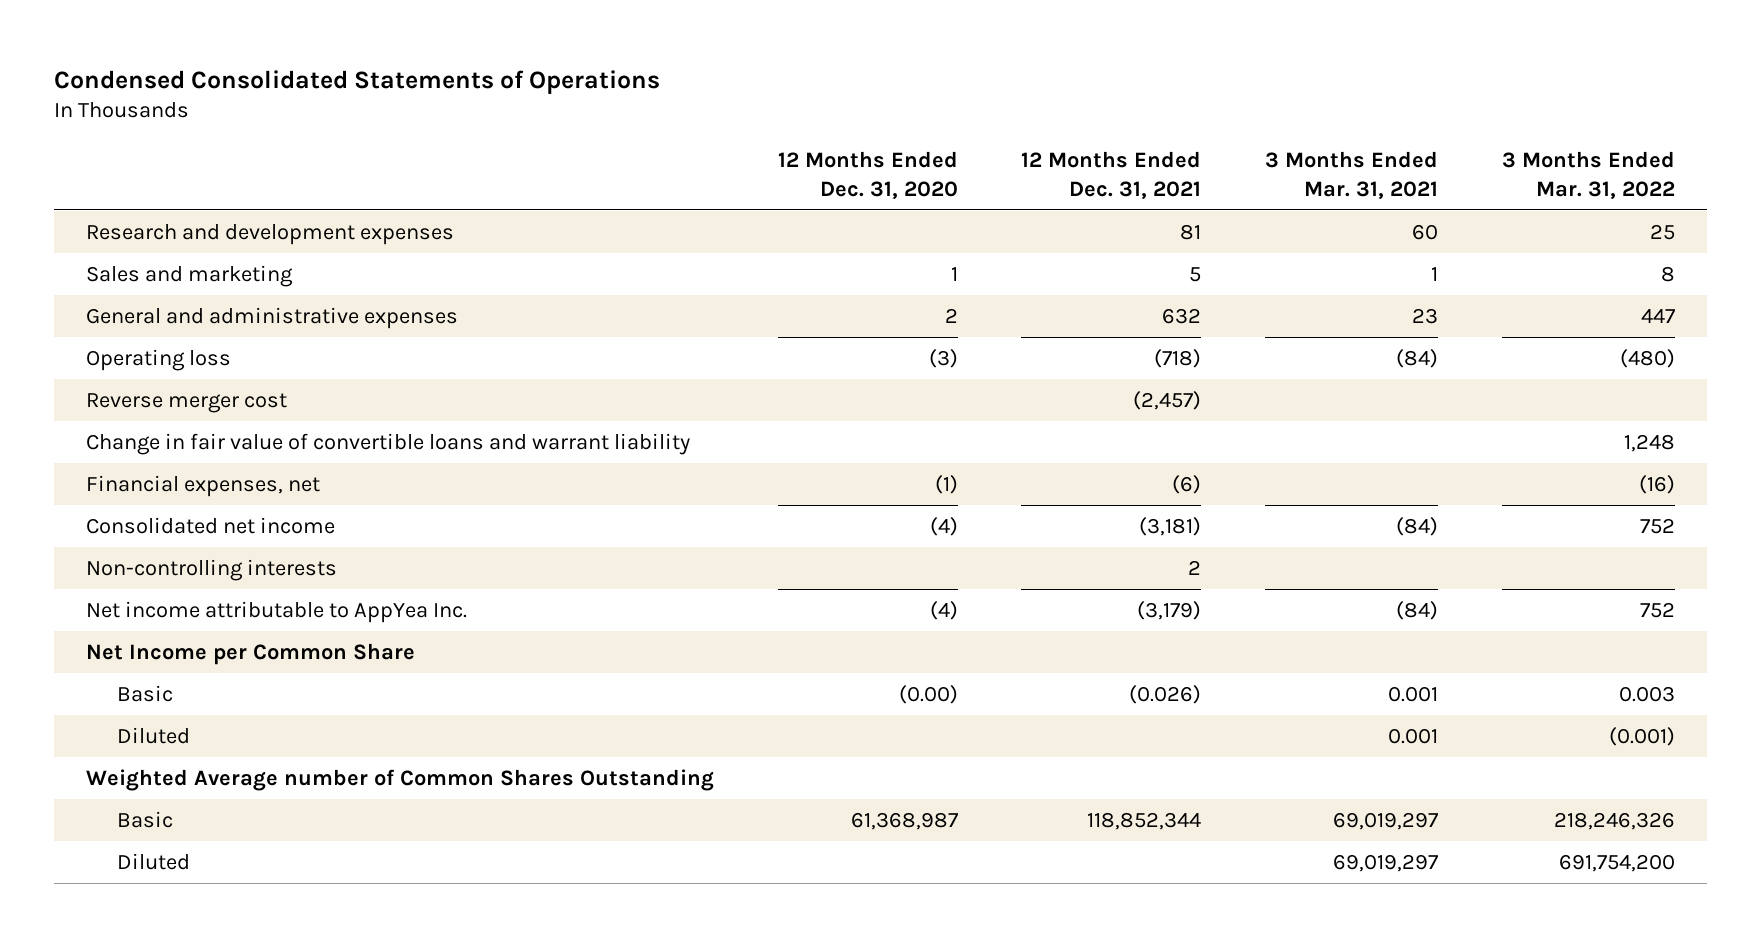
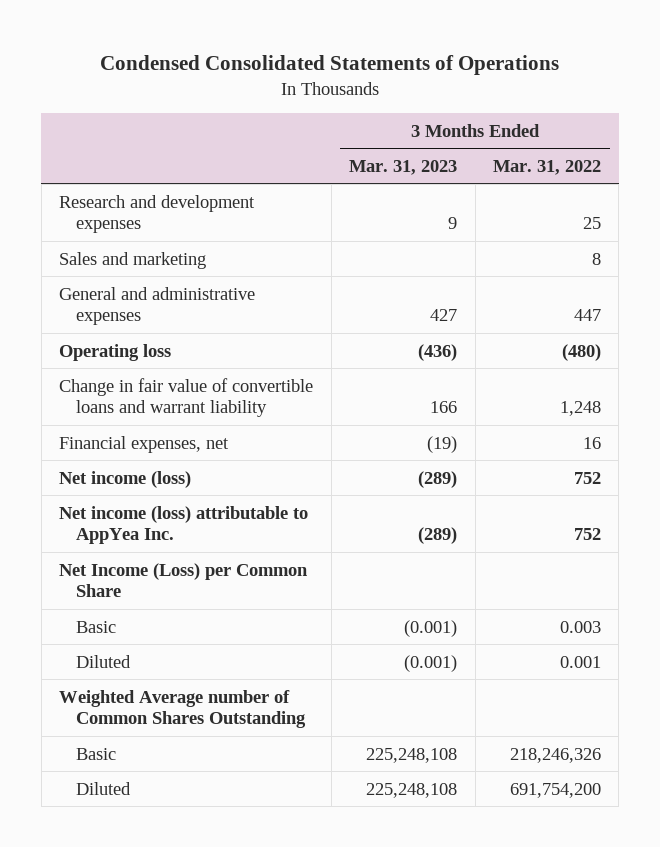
- | 12 Months Ended Dec. 31, 2020 | 12 Months Ended Dec. 31, 2021 | 3 Months Ended Mar. 31, 2021 | 3 Months Ended Mar. 31, 2022
+ | 3 Months Ended Mar. 31, 2023 | 3 Months Ended Mar. 31, 2022
- Reverse merger cost | | (2,457) | |
- Financial expenses, net | (1) | (6) | | (16)
- Consolidated net income | (4) | (3,181) | (84) | 752
- Non-controlling interests | | 2 | |
- Net income attributable to AppYea Inc. | (4) | (3,179) | (84) | 752
- Net Income per Common Share
+ Financial expenses, net | (19) | 16
+ Net income (loss) | (289) | 752
+ Net income (loss) attributable to AppYea Inc. | (289) | 752
+ Net Income (Loss) per Common Share
- Diluted | | | 0.001 | (0.001)
+ Diluted | (0.001) | 0.001

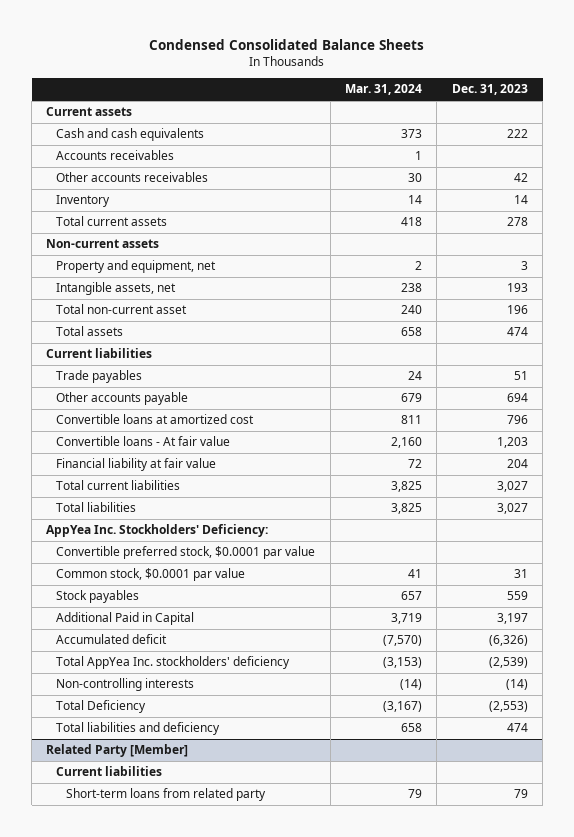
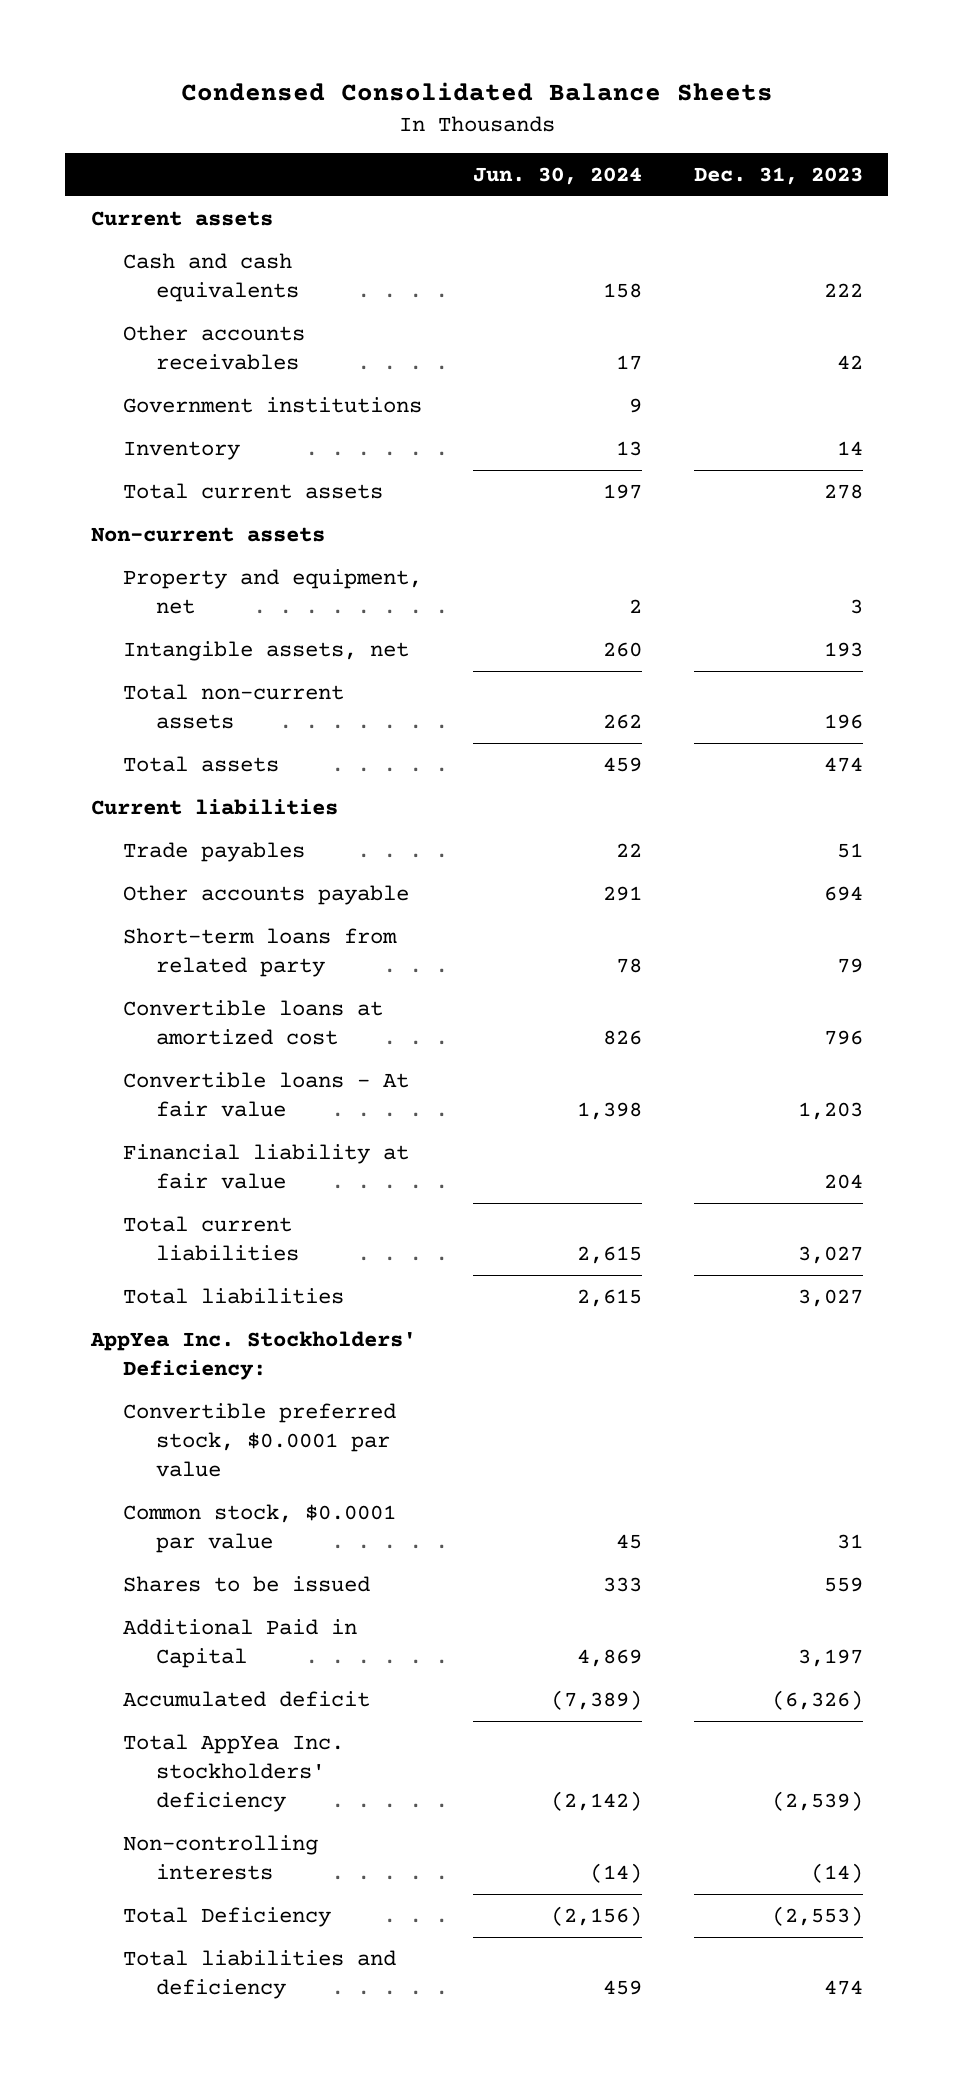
- | Mar. 31, 2024 | Dec. 31, 2023
+ | Jun. 30, 2024 | Dec. 31, 2023
- Accounts receivables | 1 |
+ Government institutions | 9 |
- Total non-current asset | 240 | 196
+ Total non-current assets | 262 | 196
+ Short-term loans from related party | 78 | 79
- Stock payables | 657 | 559
+ Shares to be issued | 333 | 559
- Related Party [Member]
- Current liabilities
- Short-term loans from related party | 79 | 79

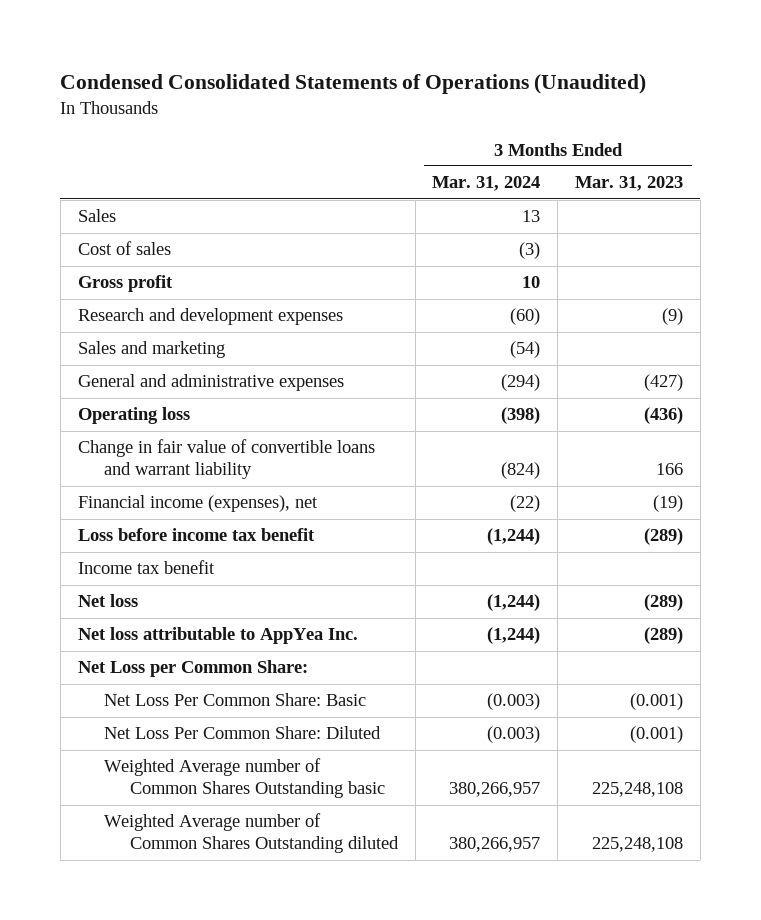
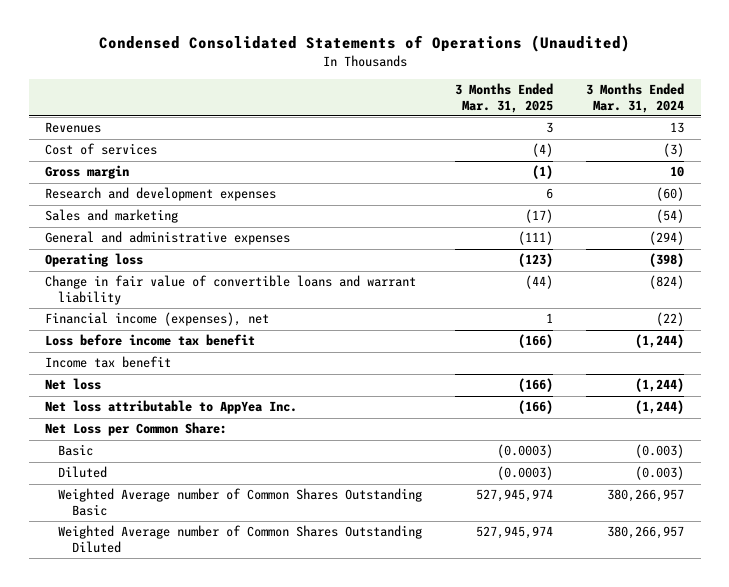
- | 3 Months Ended Mar. 31, 2024 | 3 Months Ended Mar. 31, 2023
+ | 3 Months Ended Mar. 31, 2025 | 3 Months Ended Mar. 31, 2024
- Sales | 13 |
- Cost of sales | (3) |
- Gross profit | 10 |
+ Revenues | 3 | 13
+ Cost of services | (4) | (3)
+ Gross margin | (1) | 10
- Net Loss Per Common Share: Basic | (0.003) | (0.001)
- Net Loss Per Common Share: Diluted | (0.003) | (0.001)
- Weighted Average number of Common Shares Outstanding basic | 380,266,957 | 225,248,108
- Weighted Average number of Common Shares Outstanding diluted | 380,266,957 | 225,248,108
+ Basic | (0.0003) | (0.003)
+ Diluted | (0.0003) | (0.003)
+ Weighted Average number of Common Shares Outstanding Basic | 527,945,974 | 380,266,957
+ Weighted Average number of Common Shares Outstanding Diluted | 527,945,974 | 380,266,957

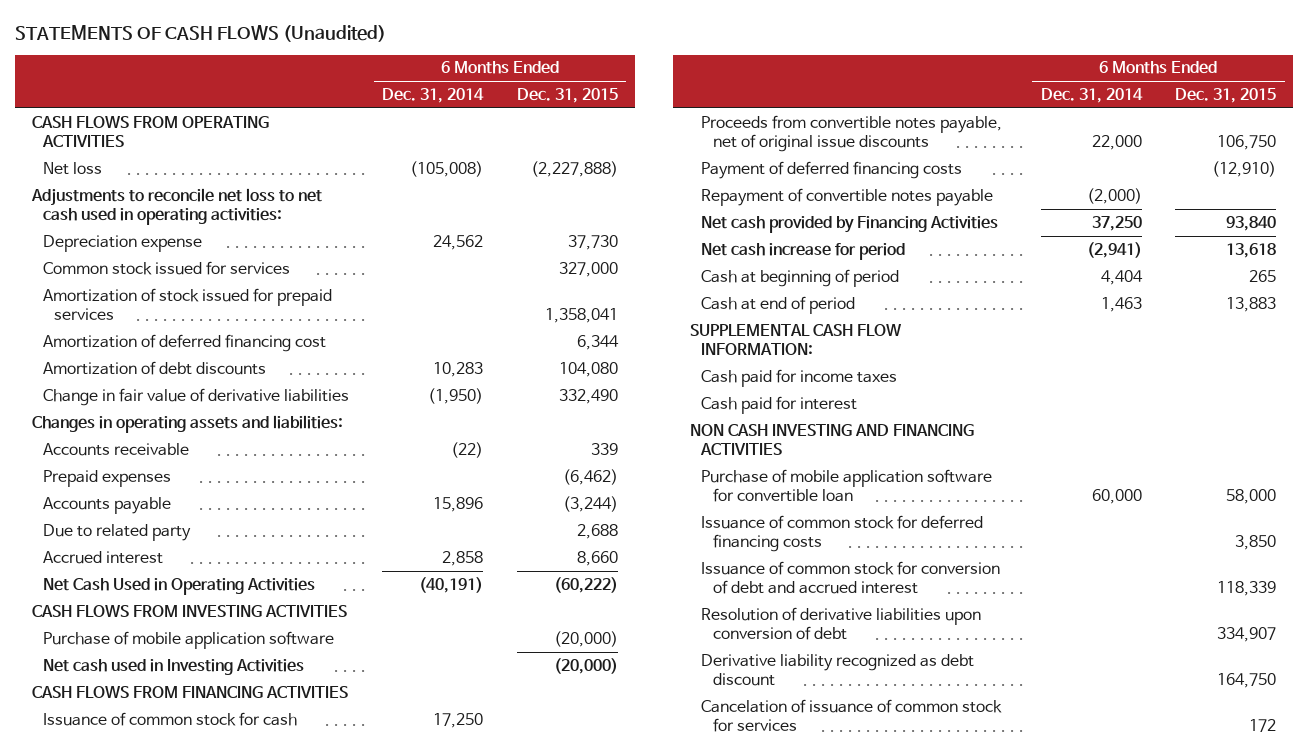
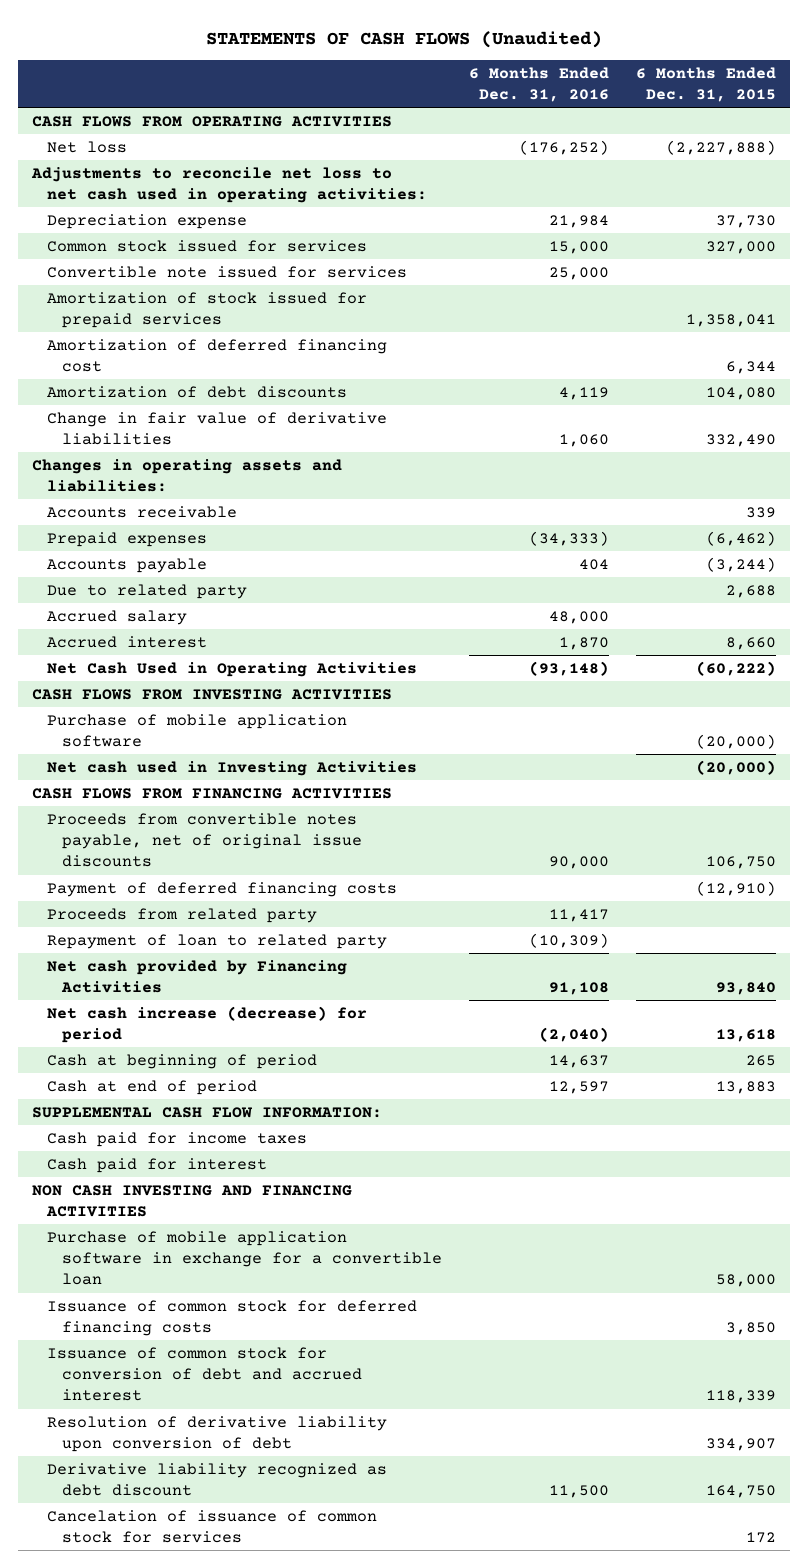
- | 6 Months Ended Dec. 31, 2014 | 6 Months Ended Dec. 31, 2015
+ | 6 Months Ended Dec. 31, 2016 | 6 Months Ended Dec. 31, 2015
+ Convertible note issued for services | 25,000 |
+ Accrued salary | 48,000 |
- Issuance of common stock for cash | 17,250 |
- Repayment of convertible notes payable | (2,000) |
+ Proceeds from related party | 11,417 |
+ Repayment of loan to related party | (10,309) |
- Net cash increase for period | (2,941) | 13,618
+ Net cash increase (decrease) for period | (2,040) | 13,618
- Purchase of mobile application software for convertible loan | 60,000 | 58,000
+ Purchase of mobile application software in exchange for a convertible loan | | 58,000
- Resolution of derivative liabilities upon conversion of debt | | 334,907
+ Resolution of derivative liability upon conversion of debt | | 334,907

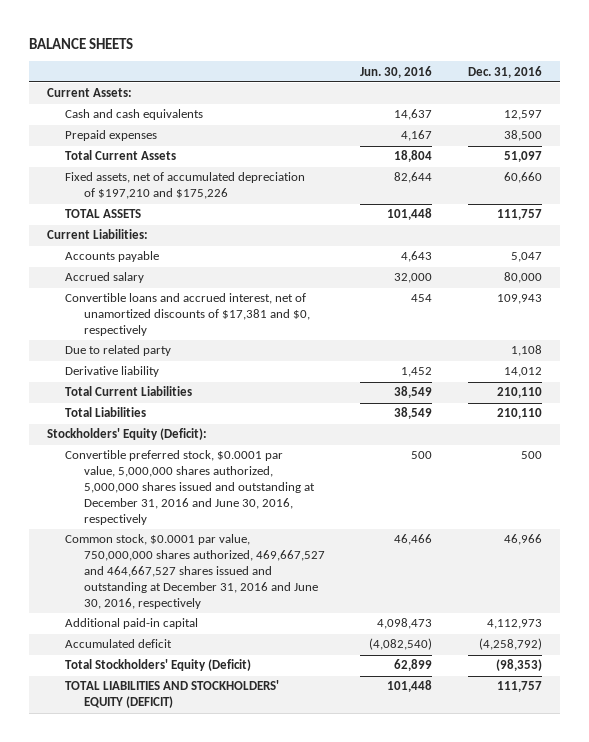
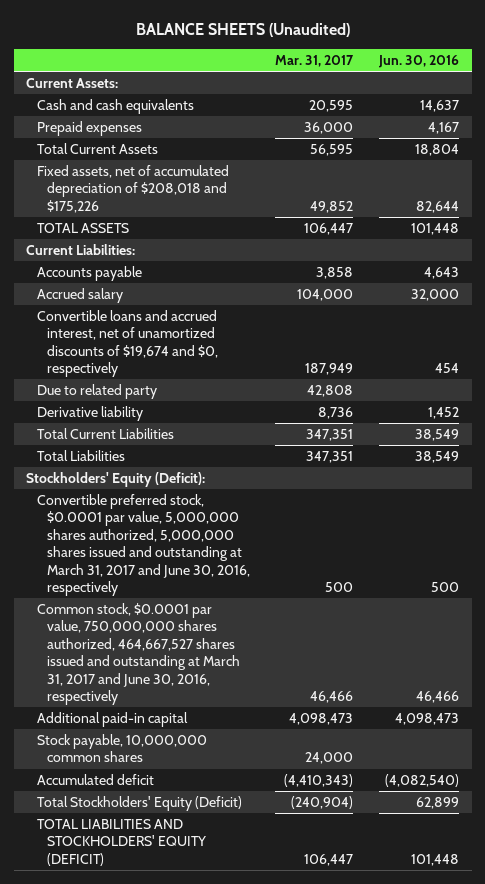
- BALANCE SHEETS
+ BALANCE SHEETS (Unaudited)
- | Jun. 30, 2016 | Dec. 31, 2016
+ | Mar. 31, 2017 | Jun. 30, 2016
- Fixed assets, net of accumulated depreciation of $197,210 and $175,226 | 82,644 | 60,660
+ Fixed assets, net of accumulated depreciation of $208,018 and $175,226 | 49,852 | 82,644
- Convertible loans and accrued interest, net of unamortized discounts of $17,381 and $0, respectively | 454 | 109,943
+ Convertible loans and accrued interest, net of unamortized discounts of $19,674 and $0, respectively | 187,949 | 454
- Convertible preferred stock, $0.0001 par value, 5,000,000 shares authorized, 5,000,000 shares issued and outstanding at December 31, 2016 and June 30, 2016, respectively | 500 | 500
- Common stock, $0.0001 par value, 750,000,000 shares authorized, 469,667,527 and 464,667,527 shares issued and outstanding at December 31, 2016 and June 30, 2016, respectively | 46,466 | 46,966
+ Convertible preferred stock, $0.0001 par value, 5,000,000 shares authorized, 5,000,000 shares issued and outstanding at March 31, 2017 and June 30, 2016, respectively | 500 | 500
+ Common stock, $0.0001 par value, 750,000,000 shares authorized, 464,667,527 shares issued and outstanding at March 31, 2017 and June 30, 2016, respectively | 46,466 | 46,466
+ Stock payable, 10,000,000 common shares | 24,000 |

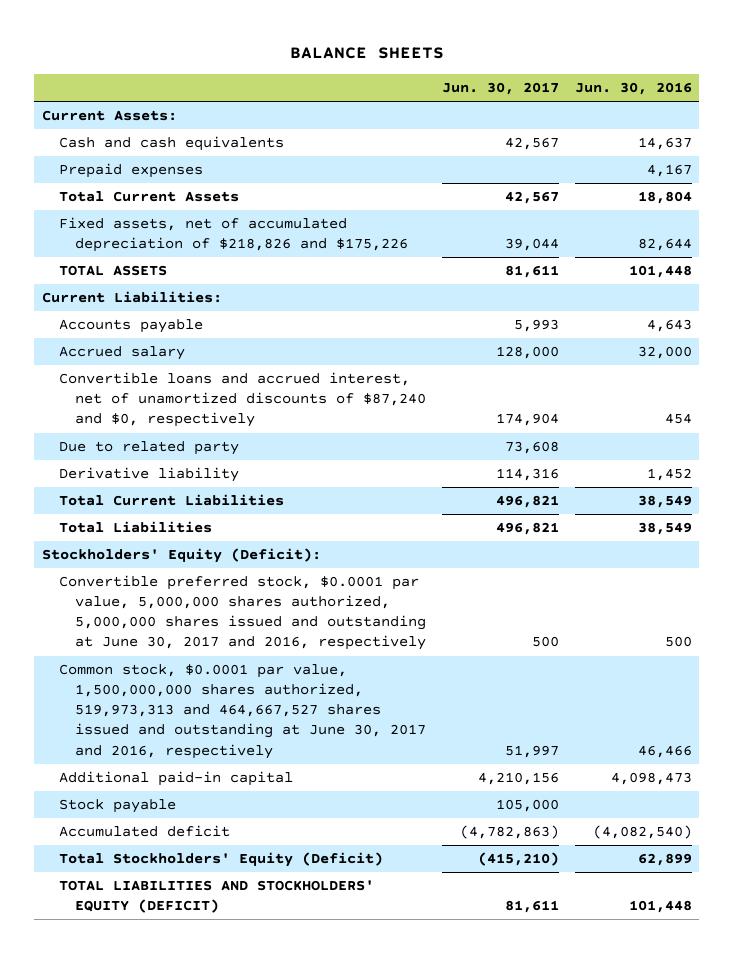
- BALANCE SHEETS (Unaudited)
+ BALANCE SHEETS
- | Mar. 31, 2017 | Jun. 30, 2016
+ | Jun. 30, 2017 | Jun. 30, 2016
- Fixed assets, net of accumulated depreciation of $208,018 and $175,226 | 49,852 | 82,644
+ Fixed assets, net of accumulated depreciation of $218,826 and $175,226 | 39,044 | 82,644
- Convertible loans and accrued interest, net of unamortized discounts of $19,674 and $0, respectively | 187,949 | 454
+ Convertible loans and accrued interest, net of unamortized discounts of $87,240 and $0, respectively | 174,904 | 454
- Convertible preferred stock, $0.0001 par value, 5,000,000 shares authorized, 5,000,000 shares issued and outstanding at March 31, 2017 and June 30, 2016, respectively | 500 | 500
- Common stock, $0.0001 par value, 750,000,000 shares authorized, 464,667,527 shares issued and outstanding at March 31, 2017 and June 30, 2016, respectively | 46,466 | 46,466
+ Convertible preferred stock, $0.0001 par value, 5,000,000 shares authorized, 5,000,000 shares issued and outstanding at June 30, 2017 and 2016, respectively | 500 | 500
+ Common stock, $0.0001 par value, 1,500,000,000 shares authorized, 519,973,313 and 464,667,527 shares issued and outstanding at June 30, 2017 and 2016, respectively | 51,997 | 46,466
- Stock payable, 10,000,000 common shares | 24,000 |
+ Stock payable | 105,000 |

